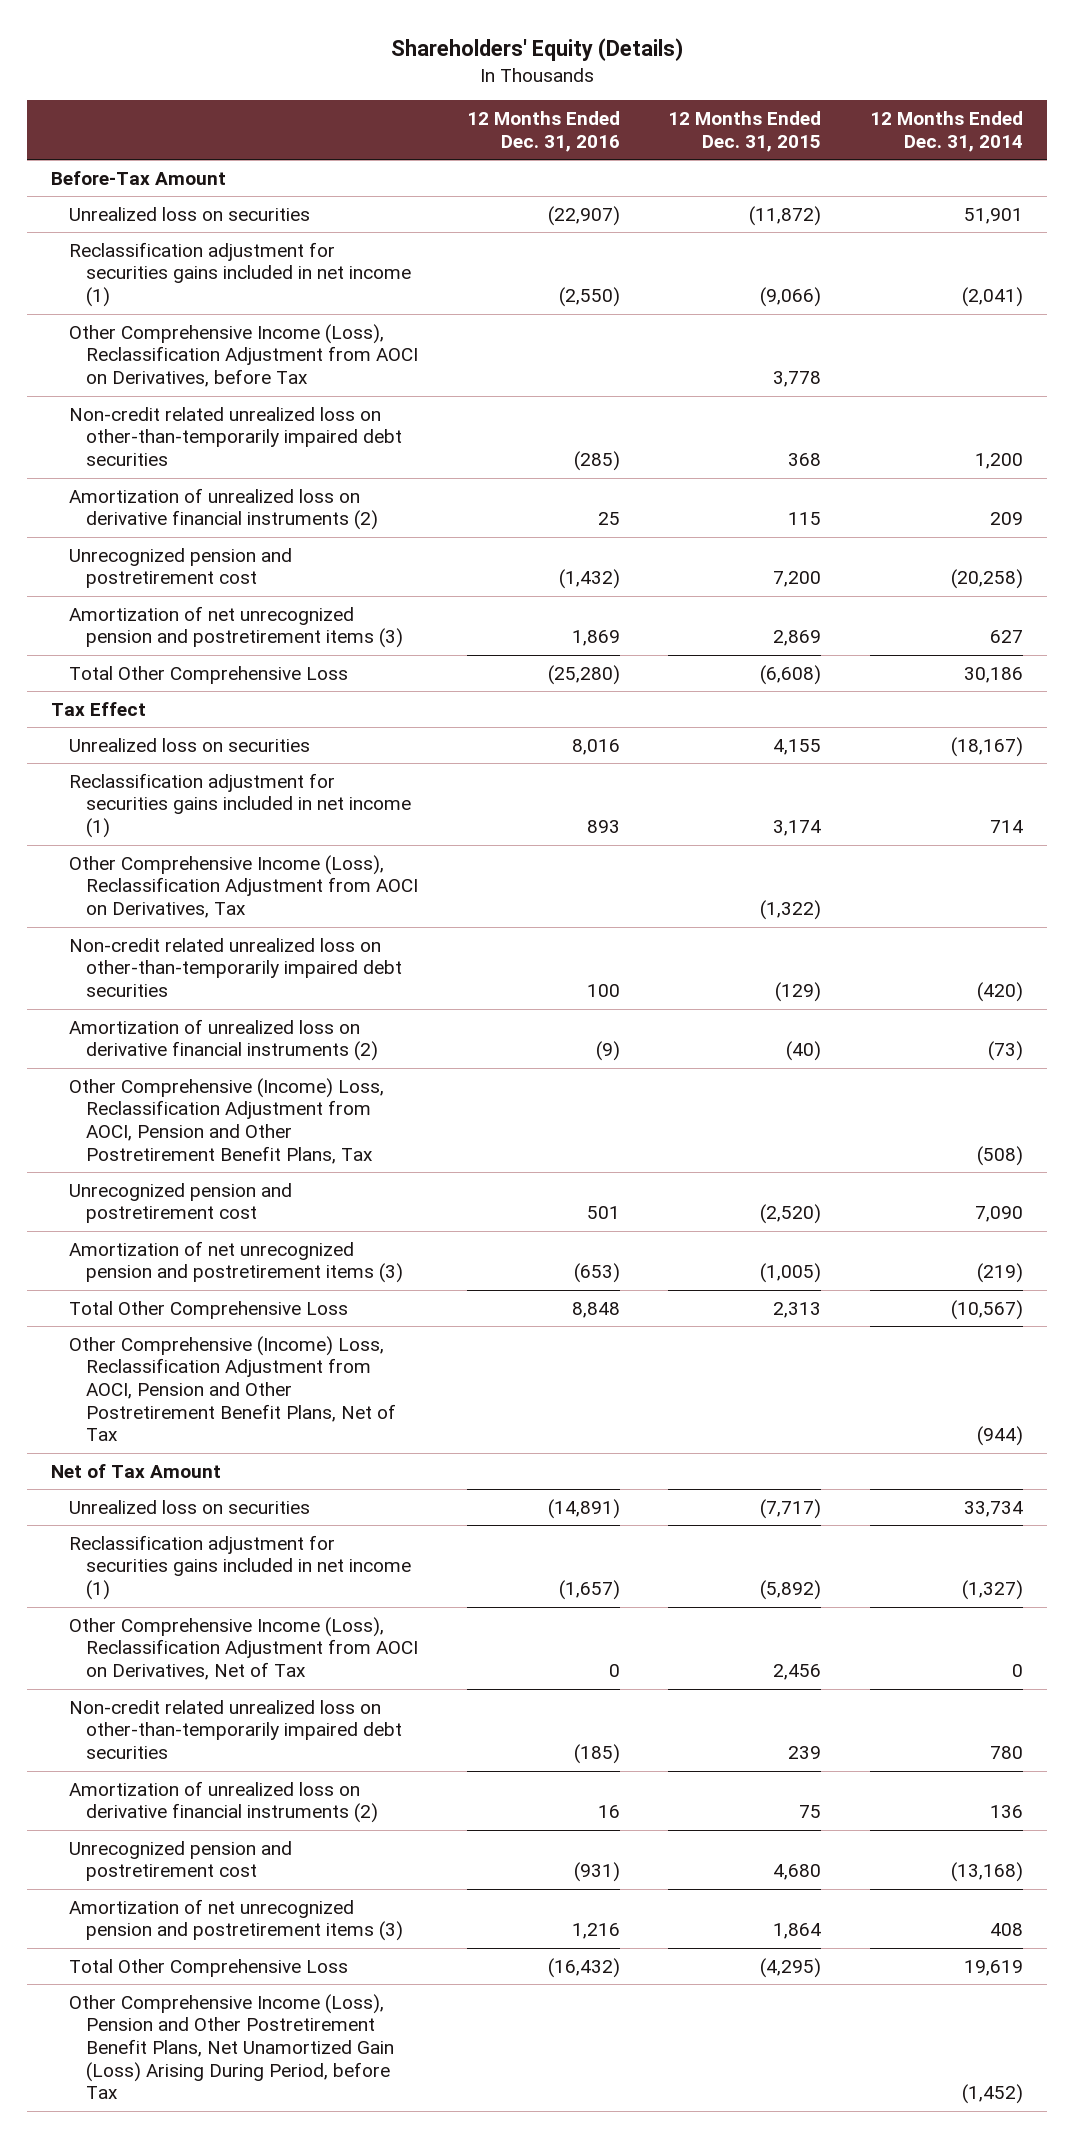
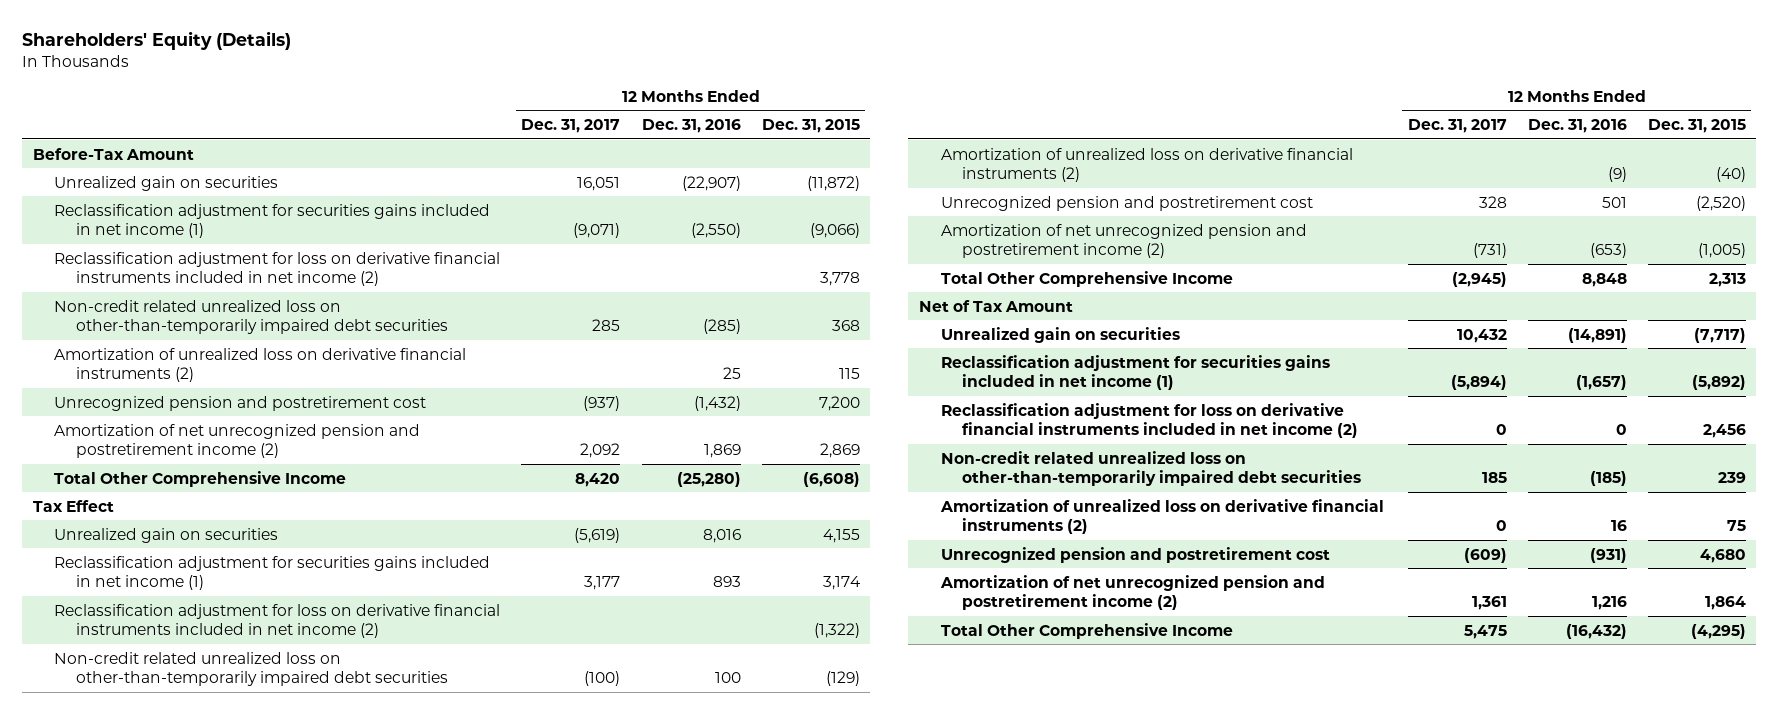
- | 12 Months Ended Dec. 31, 2016 | 12 Months Ended Dec. 31, 2015 | 12 Months Ended Dec. 31, 2014
+ | 12 Months Ended Dec. 31, 2017 | 12 Months Ended Dec. 31, 2016 | 12 Months Ended Dec. 31, 2015
- Unrealized loss on securities | (22,907) | (11,872) | 51,901
+ Unrealized gain on securities | 16,051 | (22,907) | (11,872)
- Other Comprehensive Income (Loss), Reclassification Adjustment from AOCI on Derivatives, before Tax | | 3,778 |
+ Reclassification adjustment for loss on derivative financial instruments included in net income (2) | | | 3,778
- Amortization of net unrecognized pension and postretirement items (3) | 1,869 | 2,869 | 627
- Total Other Comprehensive Loss | (25,280) | (6,608) | 30,186
+ Amortization of net unrecognized pension and postretirement income (2) | 2,092 | 1,869 | 2,869
+ Total Other Comprehensive Income | 8,420 | (25,280) | (6,608)
- Unrealized loss on securities | 8,016 | 4,155 | (18,167)
+ Unrealized gain on securities | (5,619) | 8,016 | 4,155
- Other Comprehensive Income (Loss), Reclassification Adjustment from AOCI on Derivatives, Tax | | (1,322) |
+ Reclassification adjustment for loss on derivative financial instruments included in net income (2) | | | (1,322)
- Other Comprehensive (Income) Loss, Reclassification Adjustment from AOCI, Pension and Other Postretirement Benefit Plans, Tax | | | (508)
- Amortization of net unrecognized pension and postretirement items (3) | (653) | (1,005) | (219)
- Total Other Comprehensive Loss | 8,848 | 2,313 | (10,567)
- Other Comprehensive (Income) Loss, Reclassification Adjustment from AOCI, Pension and Other Postretirement Benefit Plans, Net of Tax | | | (944)
+ Amortization of net unrecognized pension and postretirement income (2) | (731) | (653) | (1,005)
+ Total Other Comprehensive Income | (2,945) | 8,848 | 2,313
- Unrealized loss on securities | (14,891) | (7,717) | 33,734
+ Unrealized gain on securities | 10,432 | (14,891) | (7,717)
- Other Comprehensive Income (Loss), Reclassification Adjustment from AOCI on Derivatives, Net of Tax | 0 | 2,456 | 0
+ Reclassification adjustment for loss on derivative financial instruments included in net income (2) | 0 | 0 | 2,456
- Amortization of net unrecognized pension and postretirement items (3) | 1,216 | 1,864 | 408
- Total Other Comprehensive Loss | (16,432) | (4,295) | 19,619
- Other Comprehensive Income (Loss), Pension and Other Postretirement Benefit Plans, Net Unamortized Gain (Loss) Arising During Period, before Tax | | | (1,452)
+ Amortization of net unrecognized pension and postretirement income (2) | 1,361 | 1,216 | 1,864
+ Total Other Comprehensive Income | 5,475 | (16,432) | (4,295)

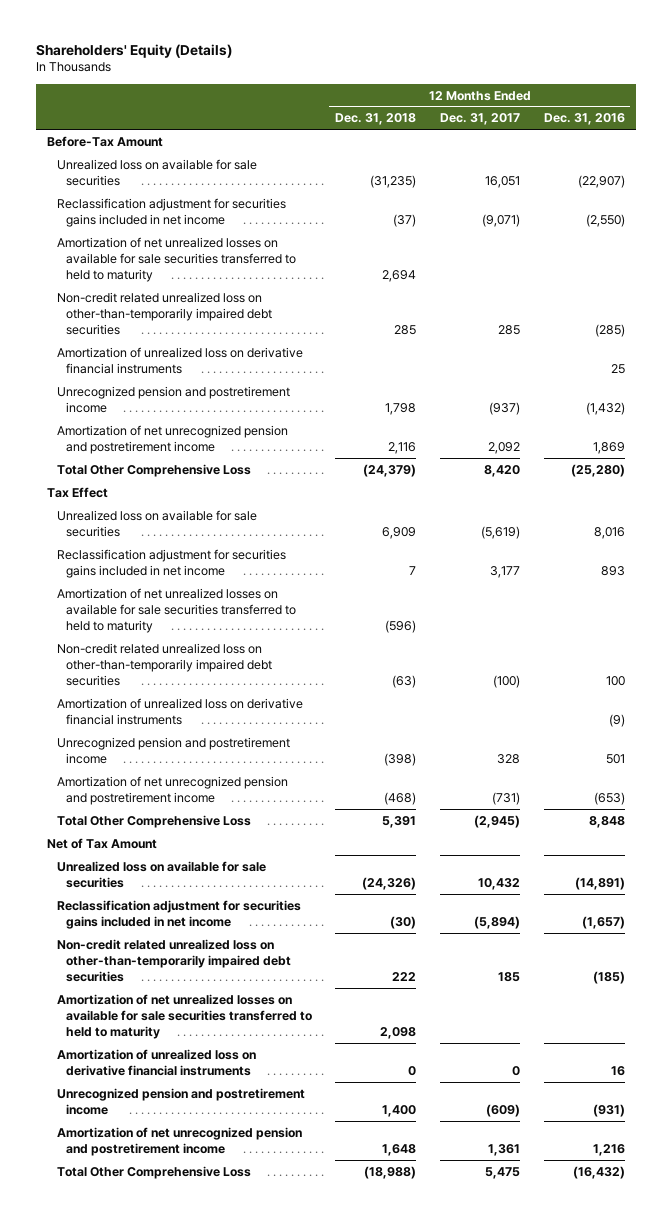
- | 12 Months Ended Dec. 31, 2017 | 12 Months Ended Dec. 31, 2016 | 12 Months Ended Dec. 31, 2015
+ | 12 Months Ended Dec. 31, 2018 | 12 Months Ended Dec. 31, 2017 | 12 Months Ended Dec. 31, 2016
- Unrealized gain on securities | 16,051 | (22,907) | (11,872)
- Reclassification adjustment for securities gains included in net income (1) | (9,071) | (2,550) | (9,066)
- Reclassification adjustment for loss on derivative financial instruments included in net income (2) | | | 3,778
+ Unrealized loss on available for sale securities | (31,235) | 16,051 | (22,907)
+ Reclassification adjustment for securities gains included in net income | (37) | (9,071) | (2,550)
+ Amortization of net unrealized losses on available for sale securities transferred to held to maturity | 2,694 | |
- Amortization of unrealized loss on derivative financial instruments (2) | | 25 | 115
- Unrecognized pension and postretirement cost | (937) | (1,432) | 7,200
- Amortization of net unrecognized pension and postretirement income (2) | 2,092 | 1,869 | 2,869
- Total Other Comprehensive Income | 8,420 | (25,280) | (6,608)
+ Amortization of unrealized loss on derivative financial instruments | | | 25
+ Unrecognized pension and postretirement income | 1,798 | (937) | (1,432)
+ Amortization of net unrecognized pension and postretirement income | 2,116 | 2,092 | 1,869
+ Total Other Comprehensive Loss | (24,379) | 8,420 | (25,280)
- Unrealized gain on securities | (5,619) | 8,016 | 4,155
- Reclassification adjustment for securities gains included in net income (1) | 3,177 | 893 | 3,174
- Reclassification adjustment for loss on derivative financial instruments included in net income (2) | | | (1,322)
+ Unrealized loss on available for sale securities | 6,909 | (5,619) | 8,016
+ Reclassification adjustment for securities gains included in net income | 7 | 3,177 | 893
+ Amortization of net unrealized losses on available for sale securities transferred to held to maturity | (596) | |
- Amortization of unrealized loss on derivative financial instruments (2) | | (9) | (40)
- Unrecognized pension and postretirement cost | 328 | 501 | (2,520)
- Amortization of net unrecognized pension and postretirement income (2) | (731) | (653) | (1,005)
- Total Other Comprehensive Income | (2,945) | 8,848 | 2,313
+ Amortization of unrealized loss on derivative financial instruments | | | (9)
+ Unrecognized pension and postretirement income | (398) | 328 | 501
+ Amortization of net unrecognized pension and postretirement income | (468) | (731) | (653)
+ Total Other Comprehensive Loss | 5,391 | (2,945) | 8,848
- Unrealized gain on securities | 10,432 | (14,891) | (7,717)
- Reclassification adjustment for securities gains included in net income (1) | (5,894) | (1,657) | (5,892)
- Reclassification adjustment for loss on derivative financial instruments included in net income (2) | 0 | 0 | 2,456
+ Unrealized loss on available for sale securities | (24,326) | 10,432 | (14,891)
+ Reclassification adjustment for securities gains included in net income | (30) | (5,894) | (1,657)
- Amortization of unrealized loss on derivative financial instruments (2) | 0 | 16 | 75
- Unrecognized pension and postretirement cost | (609) | (931) | 4,680
- Amortization of net unrecognized pension and postretirement income (2) | 1,361 | 1,216 | 1,864
- Total Other Comprehensive Income | 5,475 | (16,432) | (4,295)
+ Amortization of net unrealized losses on available for sale securities transferred to held to maturity | 2,098 | |
+ Amortization of unrealized loss on derivative financial instruments | 0 | 0 | 16
+ Unrecognized pension and postretirement income | 1,400 | (609) | (931)
+ Amortization of net unrecognized pension and postretirement income | 1,648 | 1,361 | 1,216
+ Total Other Comprehensive Loss | (18,988) | 5,475 | (16,432)

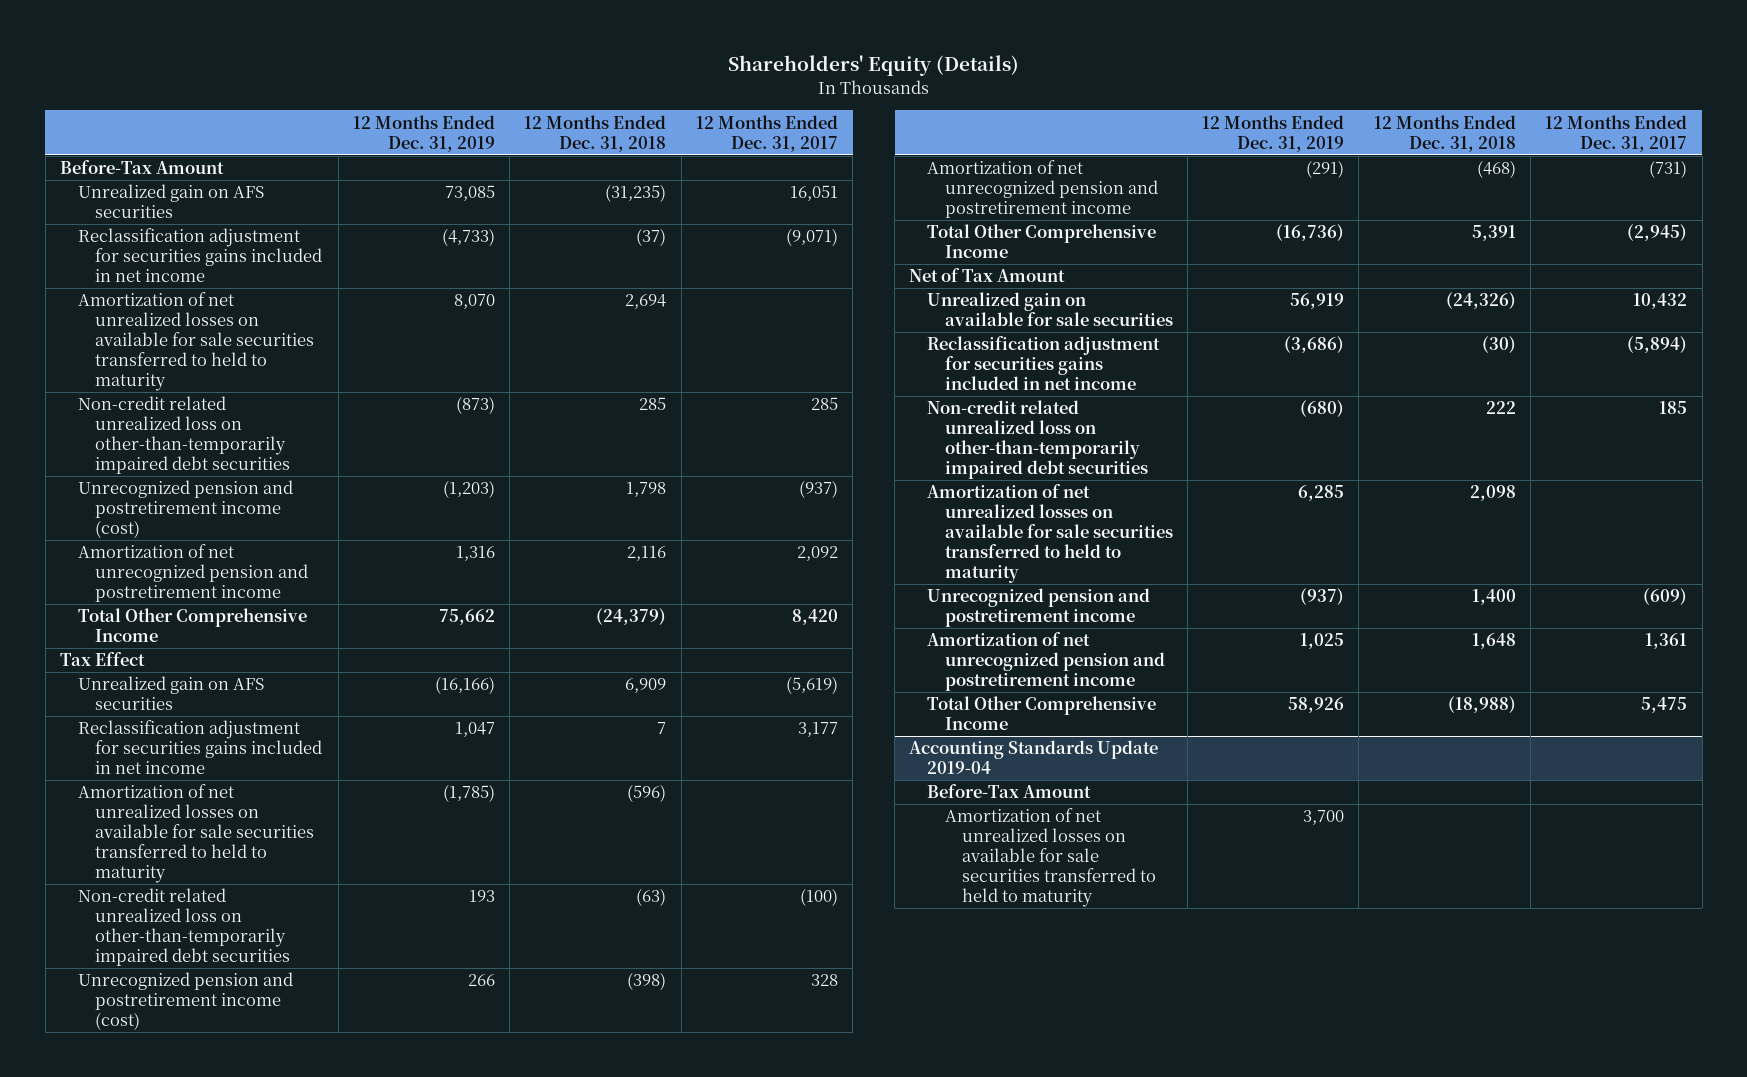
- | 12 Months Ended Dec. 31, 2018 | 12 Months Ended Dec. 31, 2017 | 12 Months Ended Dec. 31, 2016
+ | 12 Months Ended Dec. 31, 2019 | 12 Months Ended Dec. 31, 2018 | 12 Months Ended Dec. 31, 2017
- Unrealized loss on available for sale securities | (31,235) | 16,051 | (22,907)
+ Unrealized gain on AFS securities | 73,085 | (31,235) | 16,051
- Amortization of unrealized loss on derivative financial instruments | | | 25
- Unrecognized pension and postretirement income | 1,798 | (937) | (1,432)
+ Unrecognized pension and postretirement income (cost) | (1,203) | 1,798 | (937)
- Total Other Comprehensive Loss | (24,379) | 8,420 | (25,280)
+ Total Other Comprehensive Income | 75,662 | (24,379) | 8,420
- Unrealized loss on available for sale securities | 6,909 | (5,619) | 8,016
+ Unrealized gain on AFS securities | (16,166) | 6,909 | (5,619)
- Amortization of unrealized loss on derivative financial instruments | | | (9)
- Unrecognized pension and postretirement income | (398) | 328 | 501
+ Unrecognized pension and postretirement income (cost) | 266 | (398) | 328
- Total Other Comprehensive Loss | 5,391 | (2,945) | 8,848
+ Total Other Comprehensive Income | (16,736) | 5,391 | (2,945)
- Unrealized loss on available for sale securities | (24,326) | 10,432 | (14,891)
+ Unrealized gain on available for sale securities | 56,919 | (24,326) | 10,432
- Amortization of unrealized loss on derivative financial instruments | 0 | 0 | 16
- Total Other Comprehensive Loss | (18,988) | 5,475 | (16,432)
+ Total Other Comprehensive Income | 58,926 | (18,988) | 5,475
+ Accounting Standards Update 2019-04
+ Before-Tax Amount
+ Amortization of net unrealized losses on available for sale securities transferred to held to maturity | 3,700 | |

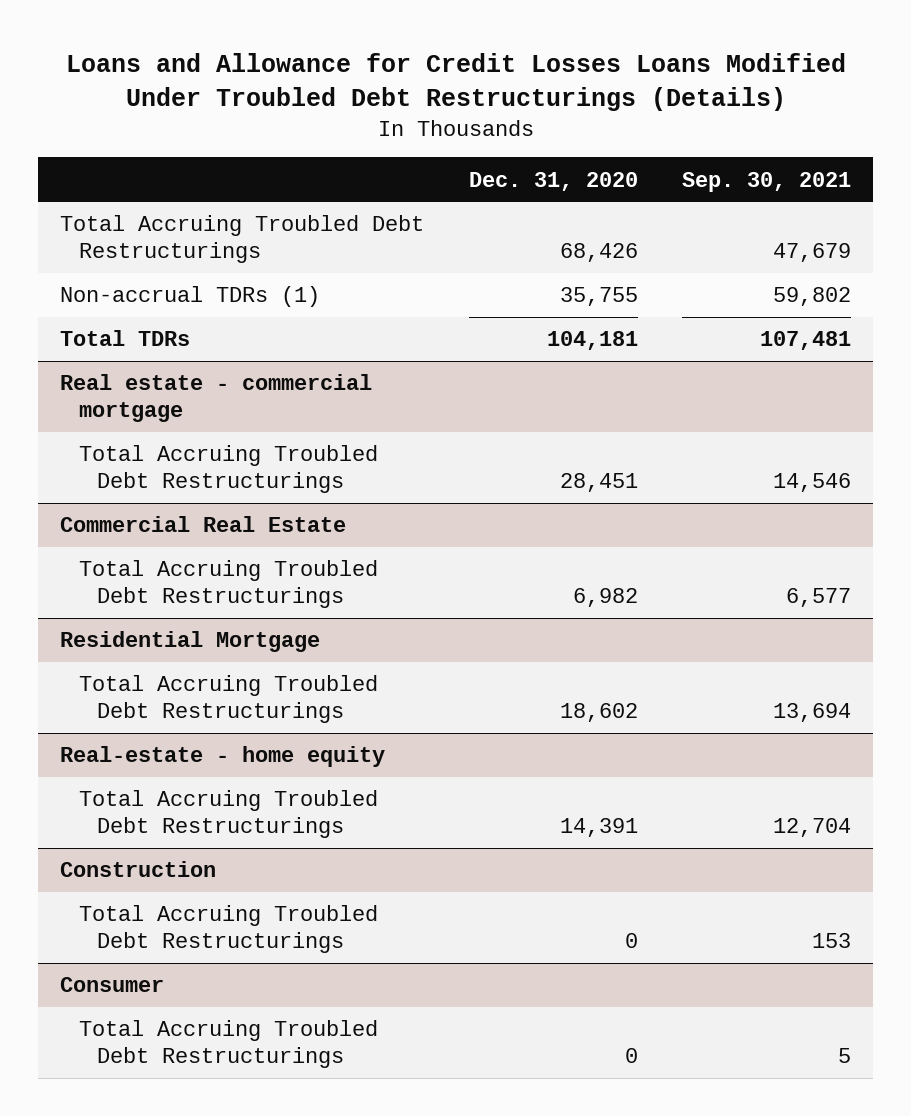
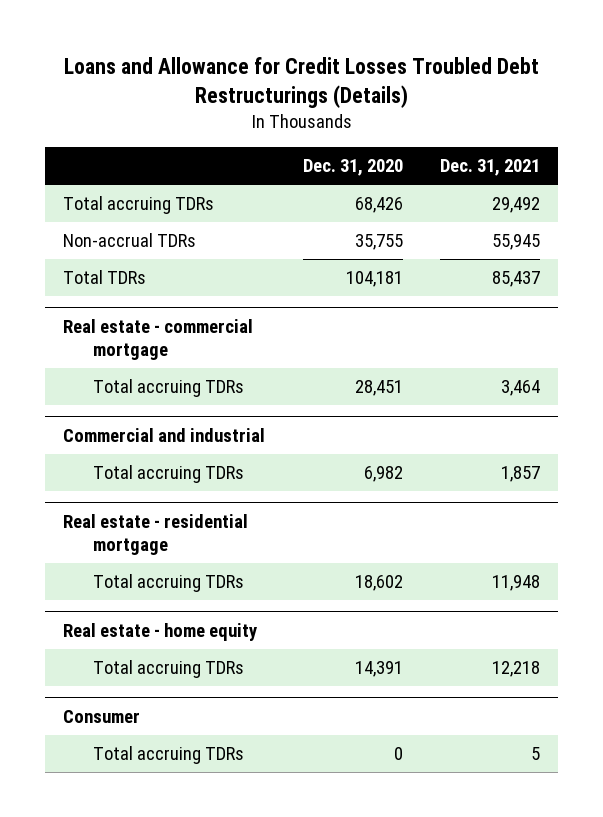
- Loans and Allowance for Credit Losses Loans Modified Under Troubled Debt Restructurings (Details)
+ Loans and Allowance for Credit Losses Troubled Debt Restructurings (Details)
- | Dec. 31, 2020 | Sep. 30, 2021
+ | Dec. 31, 2020 | Dec. 31, 2021
- Total Accruing Troubled Debt Restructurings | 68,426 | 47,679
- Non-accrual TDRs (1) | 35,755 | 59,802
+ Total accruing TDRs | 68,426 | 29,492
+ Non-accrual TDRs | 35,755 | 55,945
@ Real estate - commercial mortgage
- Total Accruing Troubled Debt Restructurings | 28,451 | 14,546
- Commercial Real Estate
- Total Accruing Troubled Debt Restructurings | 6,982 | 6,577
- Residential Mortgage
- Total Accruing Troubled Debt Restructurings | 18,602 | 13,694
- Real-estate - home equity
- Total Accruing Troubled Debt Restructurings | 14,391 | 12,704
- Construction
- Total Accruing Troubled Debt Restructurings | 0 | 153
@ Real estate - commercial mortgage
+ Total accruing TDRs | 28,451 | 3,464
+ Commercial and industrial
+ Total accruing TDRs | 6,982 | 1,857
+ Real estate - residential mortgage
+ Total accruing TDRs | 18,602 | 11,948
+ Real estate - home equity
+ Total accruing TDRs | 14,391 | 12,218
@ Consumer
- Total Accruing Troubled Debt Restructurings | 0 | 5
+ Total accruing TDRs | 0 | 5

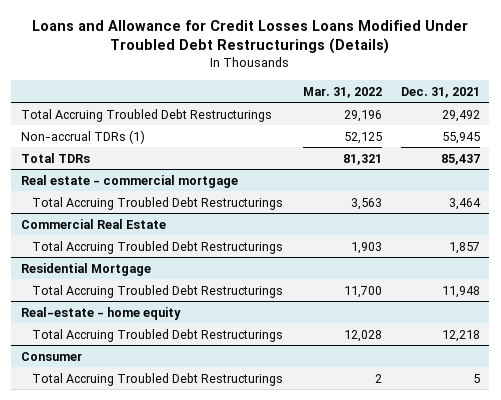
- Loans and Allowance for Credit Losses Troubled Debt Restructurings (Details)
+ Loans and Allowance for Credit Losses Loans Modified Under Troubled Debt Restructurings (Details)
- | Dec. 31, 2020 | Dec. 31, 2021
+ | Mar. 31, 2022 | Dec. 31, 2021
- Total accruing TDRs | 68,426 | 29,492
- Non-accrual TDRs | 35,755 | 55,945
+ Total Accruing Troubled Debt Restructurings | 29,196 | 29,492
+ Non-accrual TDRs (1) | 52,125 | 55,945
@ Real estate - commercial mortgage
- Total accruing TDRs | 28,451 | 3,464
- Commercial and industrial
- Total accruing TDRs | 6,982 | 1,857
- Real estate - residential mortgage
- Total accruing TDRs | 18,602 | 11,948
- Real estate - home equity
- Total accruing TDRs | 14,391 | 12,218
@ Real estate - commercial mortgage
+ Total Accruing Troubled Debt Restructurings | 3,563 | 3,464
+ Commercial Real Estate
+ Total Accruing Troubled Debt Restructurings | 1,903 | 1,857
+ Residential Mortgage
+ Total Accruing Troubled Debt Restructurings | 11,700 | 11,948
+ Real-estate - home equity
+ Total Accruing Troubled Debt Restructurings | 12,028 | 12,218
@ Consumer
- Total accruing TDRs | 0 | 5
+ Total Accruing Troubled Debt Restructurings | 2 | 5

